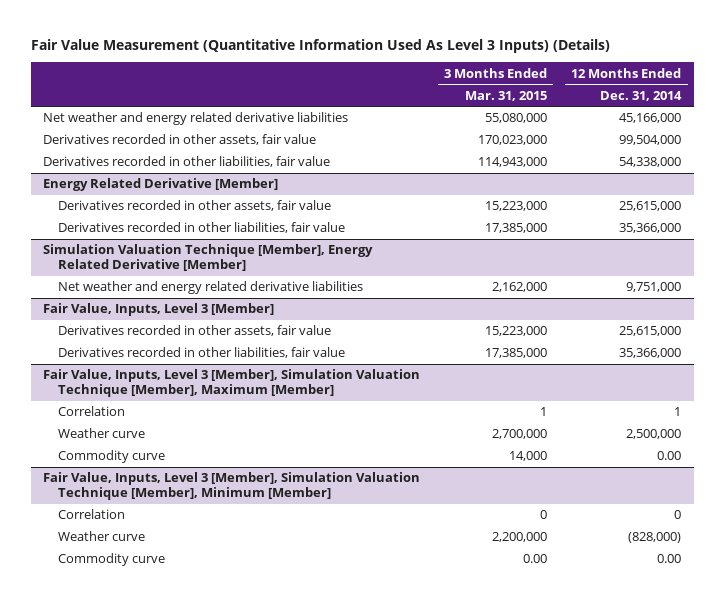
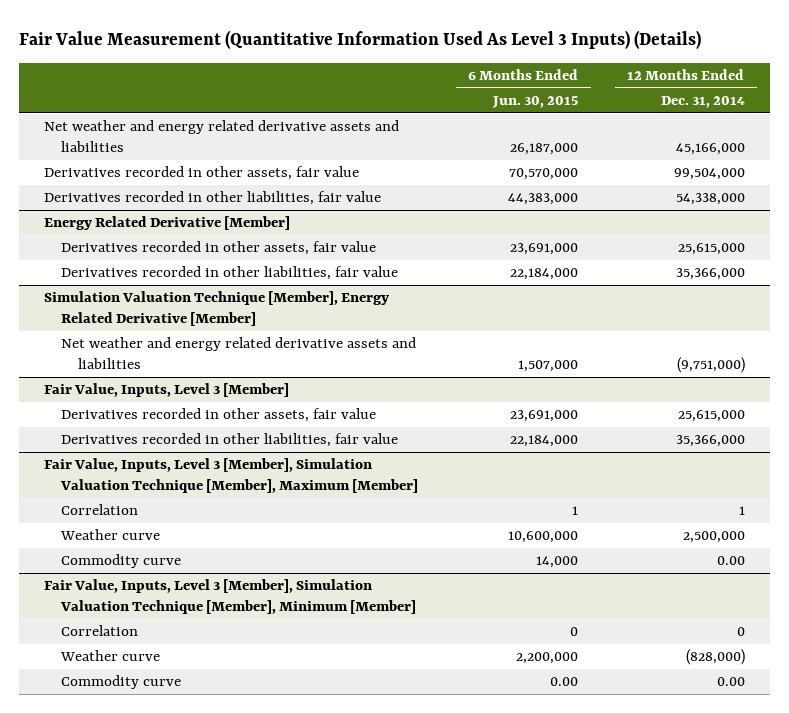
- | 3 Months Ended Mar. 31, 2015 | 12 Months Ended Dec. 31, 2014
+ | 6 Months Ended Jun. 30, 2015 | 12 Months Ended Dec. 31, 2014
- Net weather and energy related derivative liabilities | 55,080,000 | 45,166,000
+ Net weather and energy related derivative assets and liabilities | 26,187,000 | 45,166,000
@ Simulation Valuation Technique [Member], Energy Related Derivative [Member]
- Net weather and energy related derivative liabilities | 2,162,000 | 9,751,000
+ Net weather and energy related derivative assets and liabilities | 1,507,000 | (9,751,000)

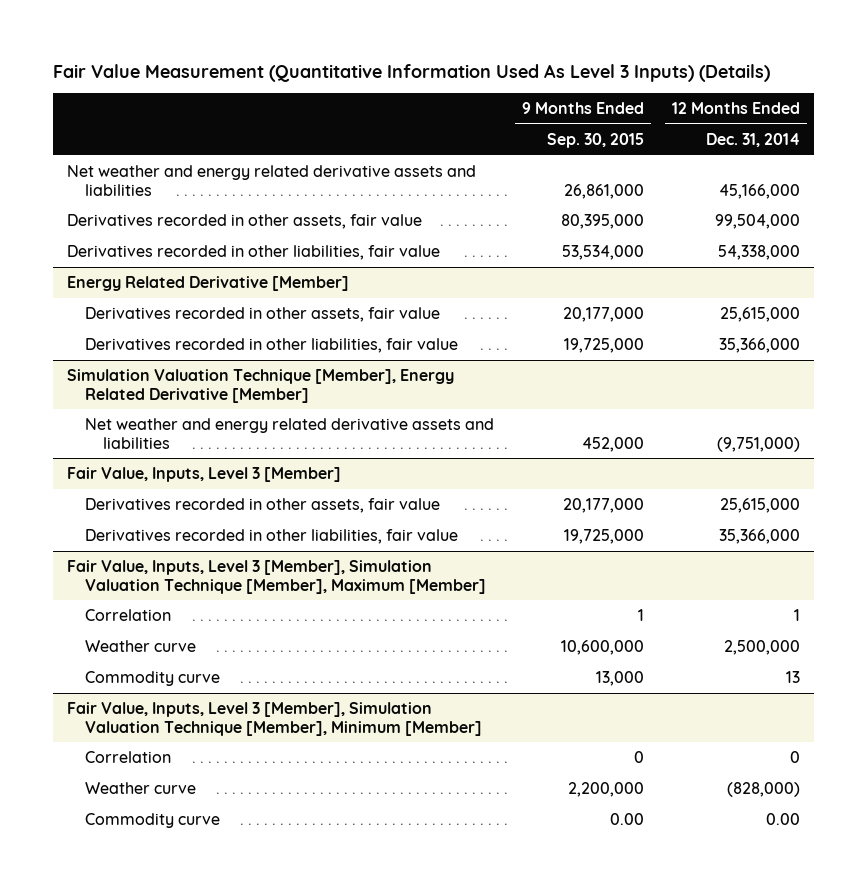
- | 6 Months Ended Jun. 30, 2015 | 12 Months Ended Dec. 31, 2014
+ | 9 Months Ended Sep. 30, 2015 | 12 Months Ended Dec. 31, 2014
@ Fair Value, Inputs, Level 3 [Member], Simulation Valuation Technique [Member], Maximum [Member]
- Commodity curve | 14,000 | 0.00
+ Commodity curve | 13,000 | 13

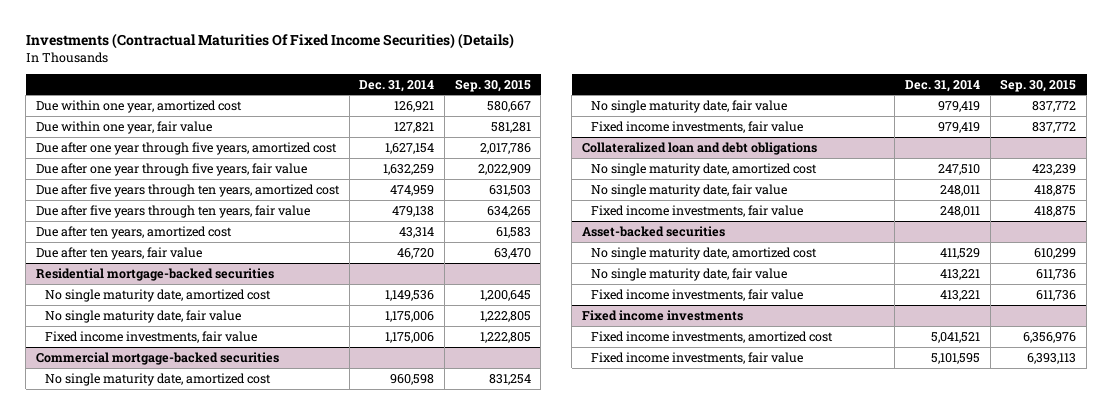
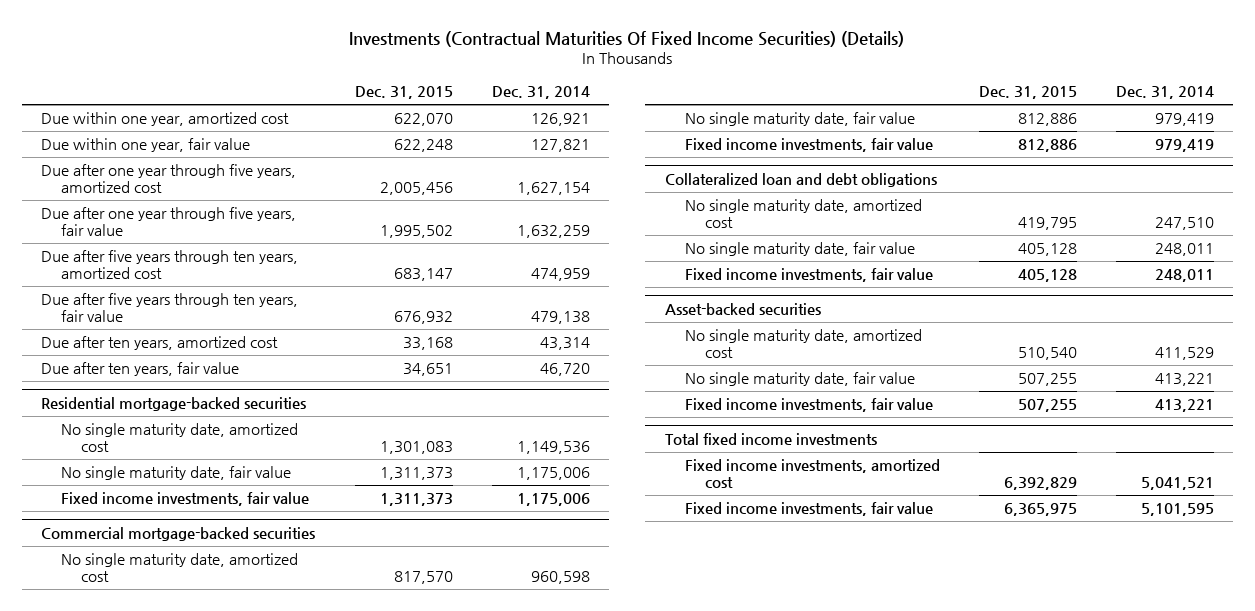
- | Dec. 31, 2014 | Sep. 30, 2015
+ | Dec. 31, 2015 | Dec. 31, 2014
- Fixed income investments
+ Total fixed income investments

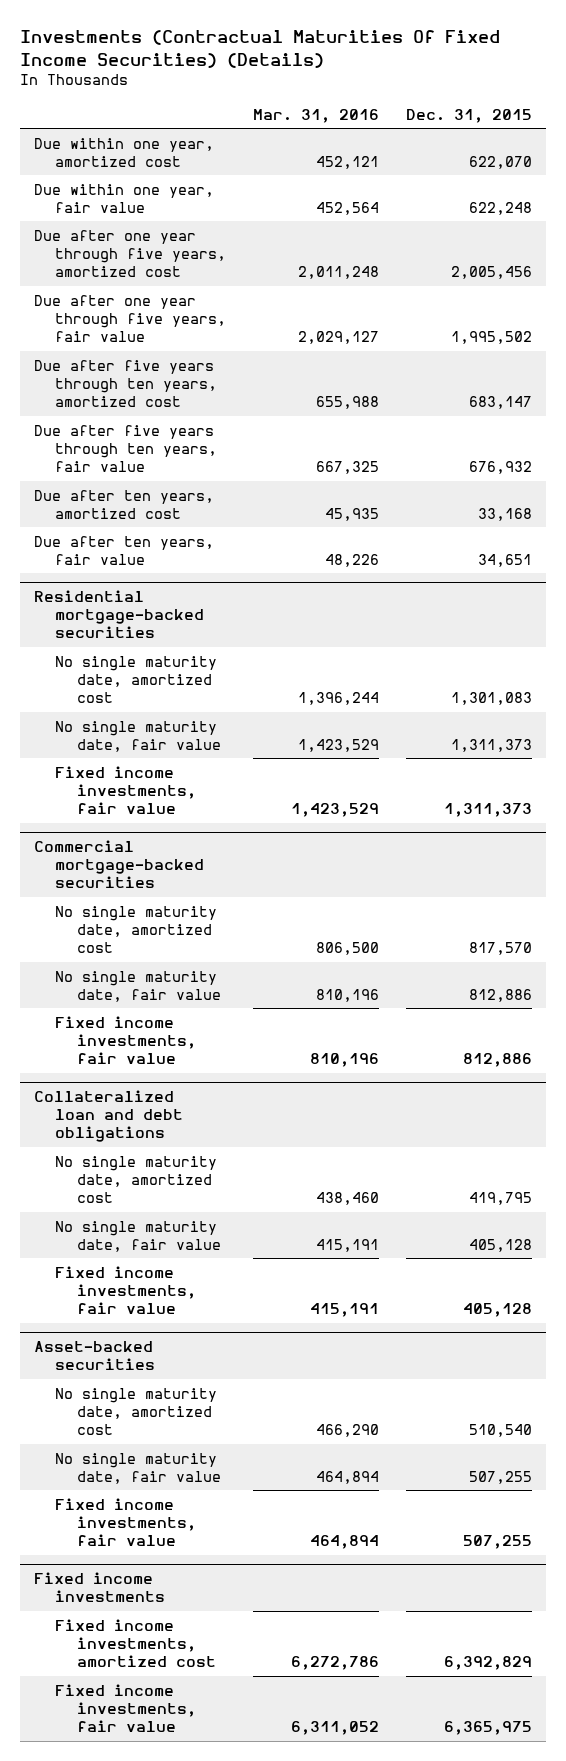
- | Dec. 31, 2015 | Dec. 31, 2014
+ | Mar. 31, 2016 | Dec. 31, 2015
- Total fixed income investments
+ Fixed income investments

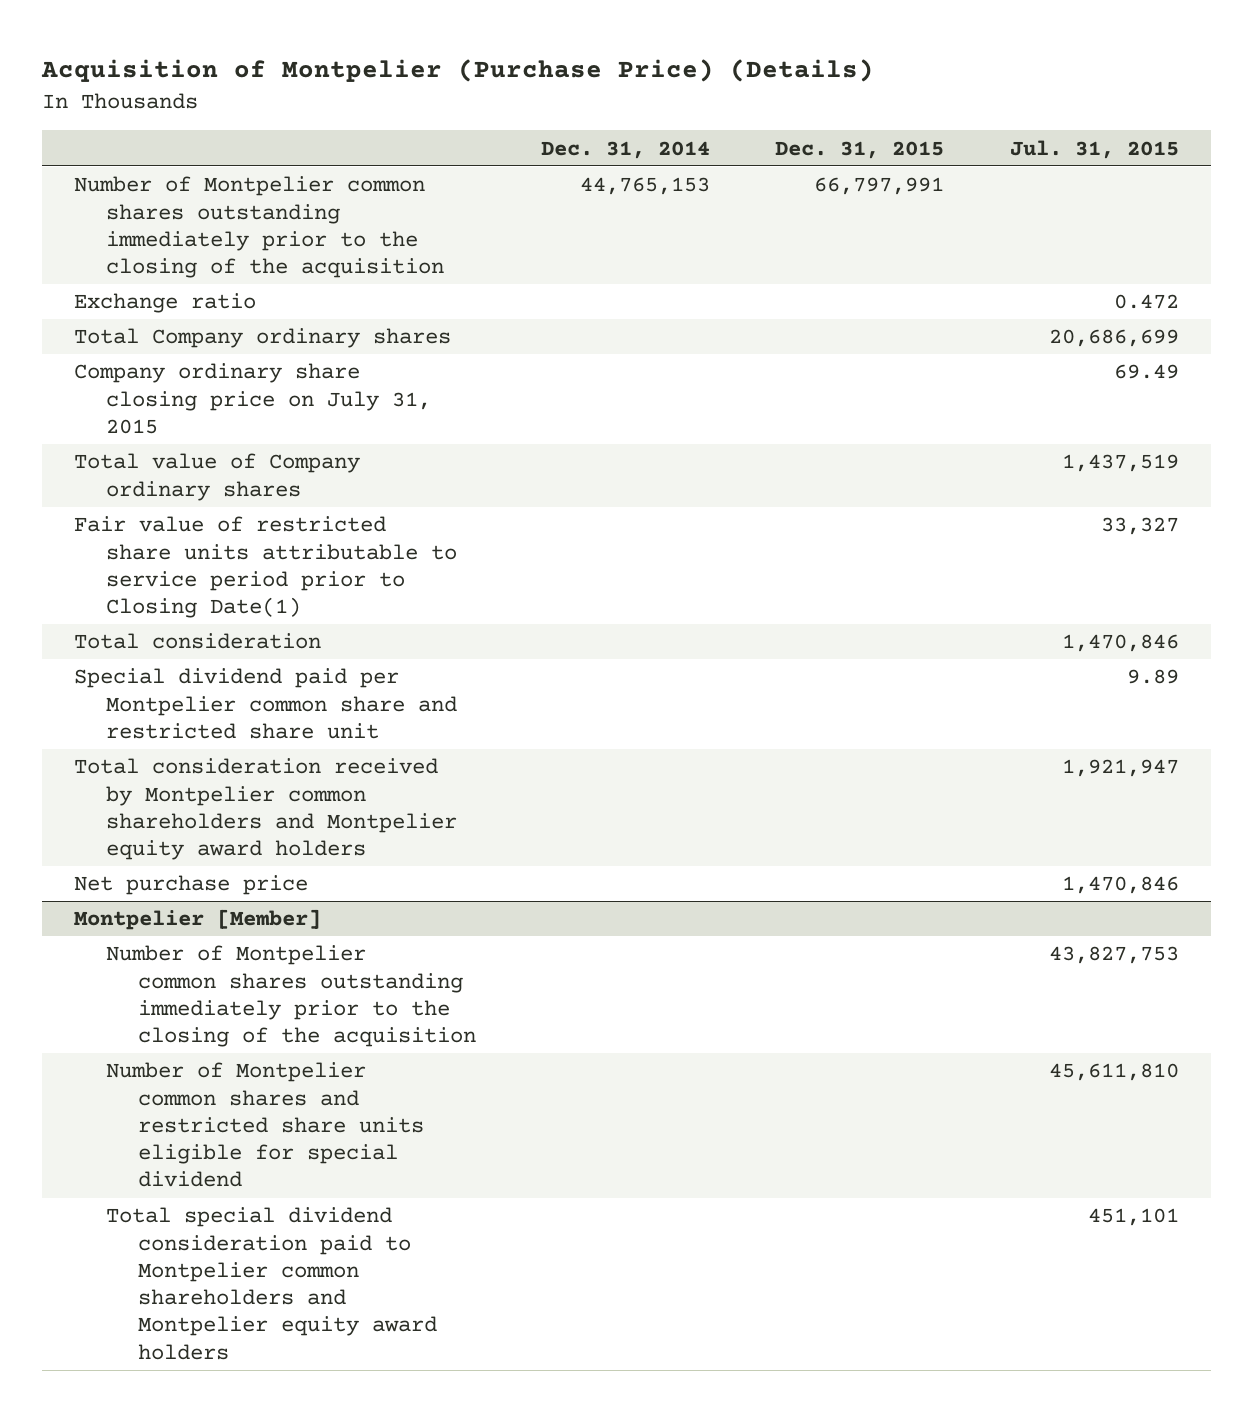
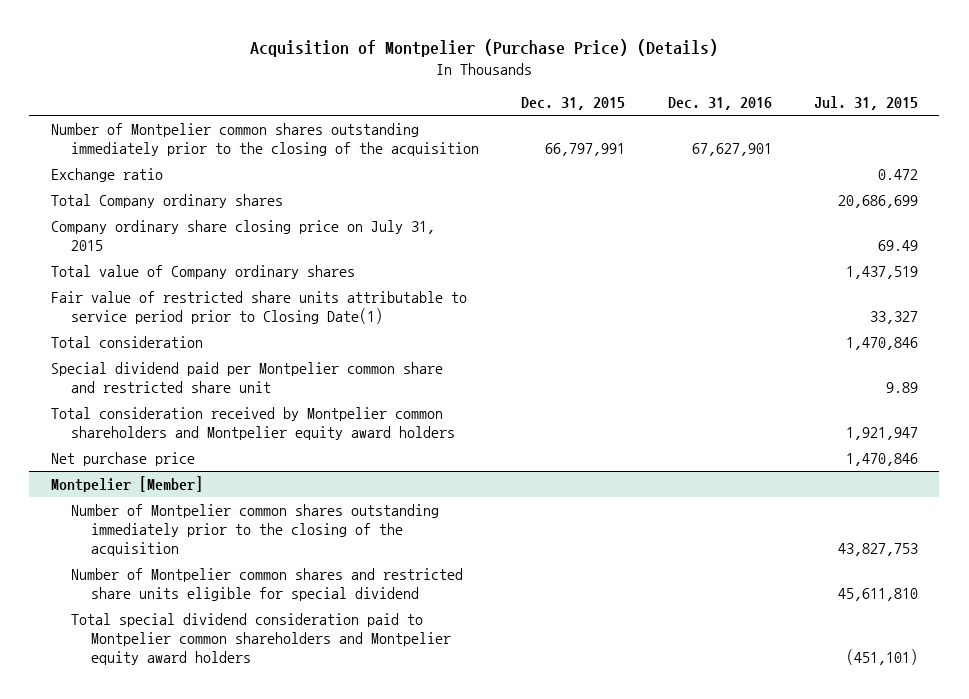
- | Dec. 31, 2014 | Dec. 31, 2015 | Jul. 31, 2015
+ | Dec. 31, 2015 | Dec. 31, 2016 | Jul. 31, 2015
@ Montpelier [Member]
- Total special dividend consideration paid to Montpelier common shareholders and Montpelier equity award holders | | | 451,101
+ Total special dividend consideration paid to Montpelier common shareholders and Montpelier equity award holders | | | (451,101)

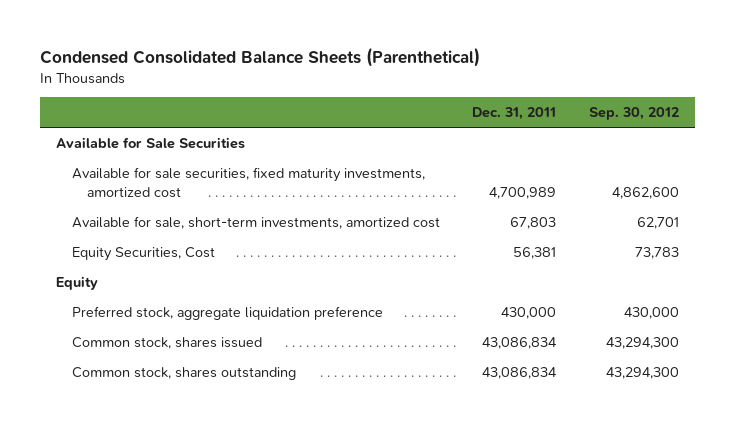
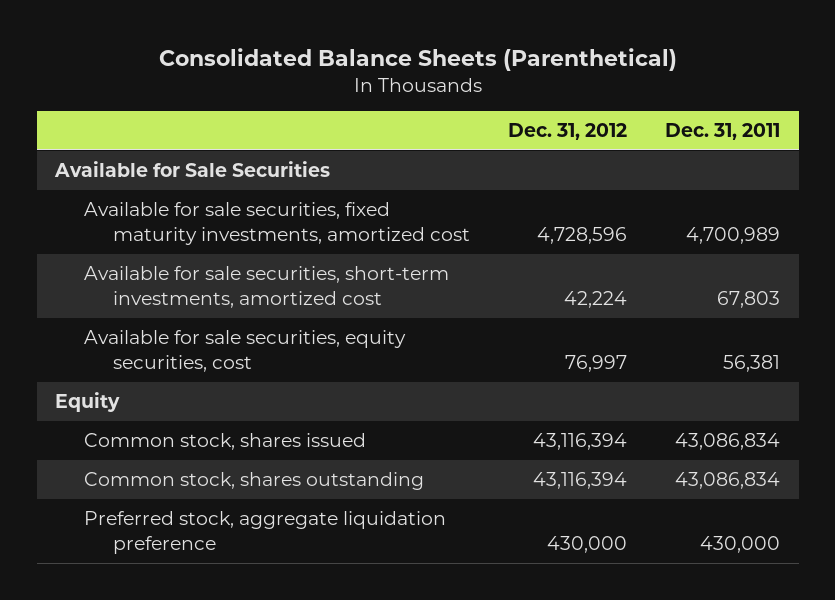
- Condensed Consolidated Balance Sheets (Parenthetical)
+ Consolidated Balance Sheets (Parenthetical)
- | Dec. 31, 2011 | Sep. 30, 2012
+ | Dec. 31, 2012 | Dec. 31, 2011
- Available for sale, short-term investments, amortized cost | 67,803 | 62,701
- Equity Securities, Cost | 56,381 | 73,783
+ Available for sale securities, short-term investments, amortized cost | 42,224 | 67,803
+ Available for sale securities, equity securities, cost | 76,997 | 56,381
moved down: Preferred stock, aggregate liquidation preference | 430,000 | 430,000

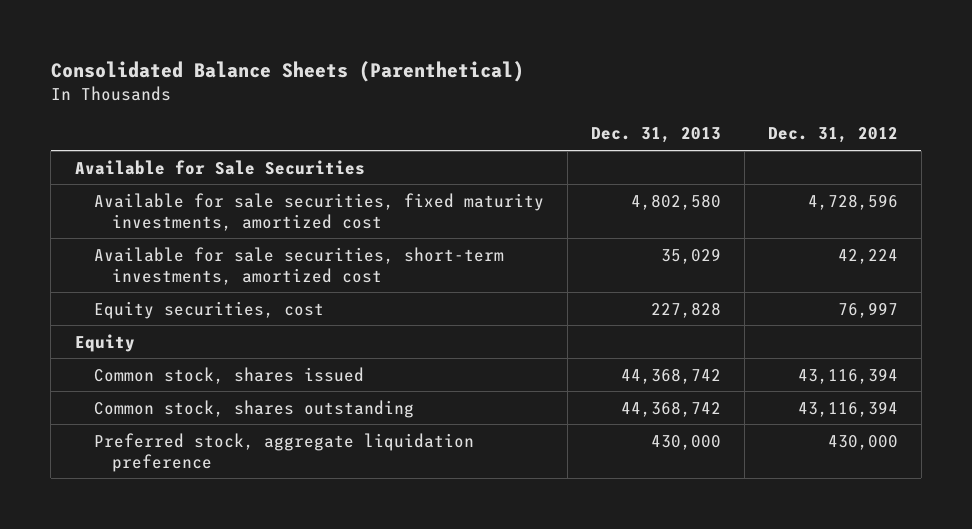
- | Dec. 31, 2012 | Dec. 31, 2011
+ | Dec. 31, 2013 | Dec. 31, 2012
- Available for sale securities, equity securities, cost | 76,997 | 56,381
+ Equity securities, cost | 227,828 | 76,997

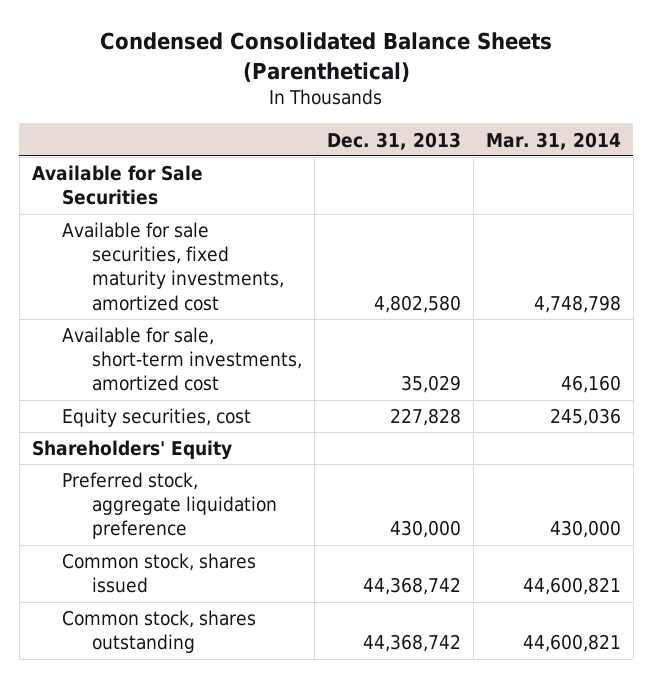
- Consolidated Balance Sheets (Parenthetical)
+ Condensed Consolidated Balance Sheets (Parenthetical)
- | Dec. 31, 2013 | Dec. 31, 2012
+ | Dec. 31, 2013 | Mar. 31, 2014
- Available for sale securities, short-term investments, amortized cost | 35,029 | 42,224
+ Available for sale, short-term investments, amortized cost | 35,029 | 46,160
- Equity
+ Shareholders' Equity
moved up: Preferred stock, aggregate liquidation preference | 430,000 | 430,000

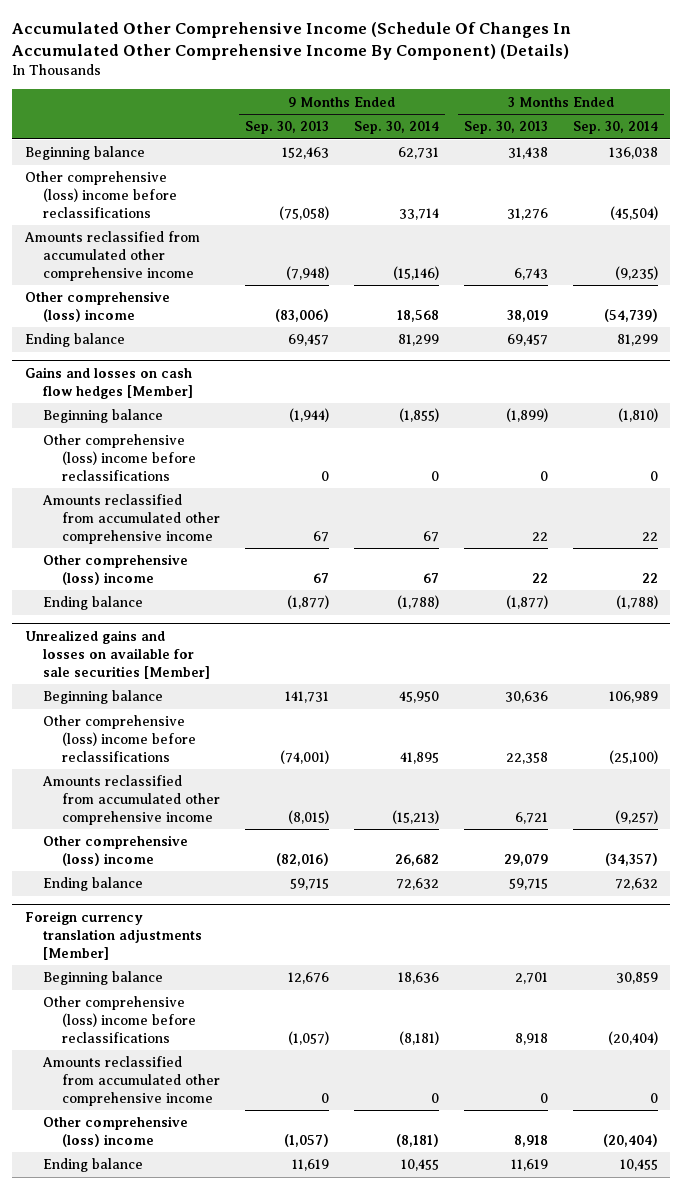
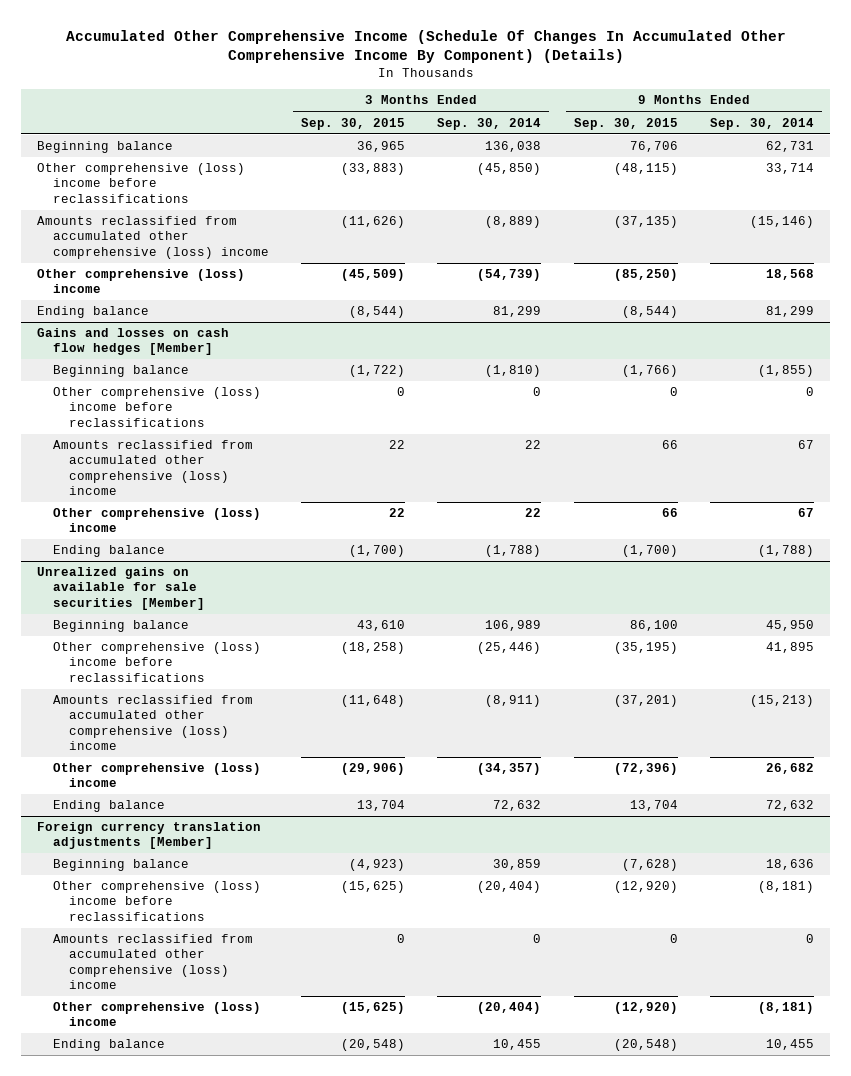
- | 9 Months Ended Sep. 30, 2013 | 9 Months Ended Sep. 30, 2014 | 3 Months Ended Sep. 30, 2013 | 3 Months Ended Sep. 30, 2014
+ | 3 Months Ended Sep. 30, 2015 | 3 Months Ended Sep. 30, 2014 | 9 Months Ended Sep. 30, 2015 | 9 Months Ended Sep. 30, 2014
- Other comprehensive (loss) income before reclassifications | (75,058) | 33,714 | 31,276 | (45,504)
- Amounts reclassified from accumulated other comprehensive income | (7,948) | (15,146) | 6,743 | (9,235)
+ Other comprehensive (loss) income before reclassifications | (33,883) | (45,850) | (48,115) | 33,714
+ Amounts reclassified from accumulated other comprehensive (loss) income | (11,626) | (8,889) | (37,135) | (15,146)
@ Gains and losses on cash flow hedges [Member]
- Amounts reclassified from accumulated other comprehensive income | 67 | 67 | 22 | 22
+ Amounts reclassified from accumulated other comprehensive (loss) income | 22 | 22 | 66 | 67
- Unrealized gains and losses on available for sale securities [Member]
+ Unrealized gains on available for sale securities [Member]
- Other comprehensive (loss) income before reclassifications | (74,001) | 41,895 | 22,358 | (25,100)
- Amounts reclassified from accumulated other comprehensive income | (8,015) | (15,213) | 6,721 | (9,257)
+ Other comprehensive (loss) income before reclassifications | (18,258) | (25,446) | (35,195) | 41,895
+ Amounts reclassified from accumulated other comprehensive (loss) income | (11,648) | (8,911) | (37,201) | (15,213)
@ Foreign currency translation adjustments [Member]
- Amounts reclassified from accumulated other comprehensive income | 0 | 0 | 0 | 0
+ Amounts reclassified from accumulated other comprehensive (loss) income | 0 | 0 | 0 | 0

